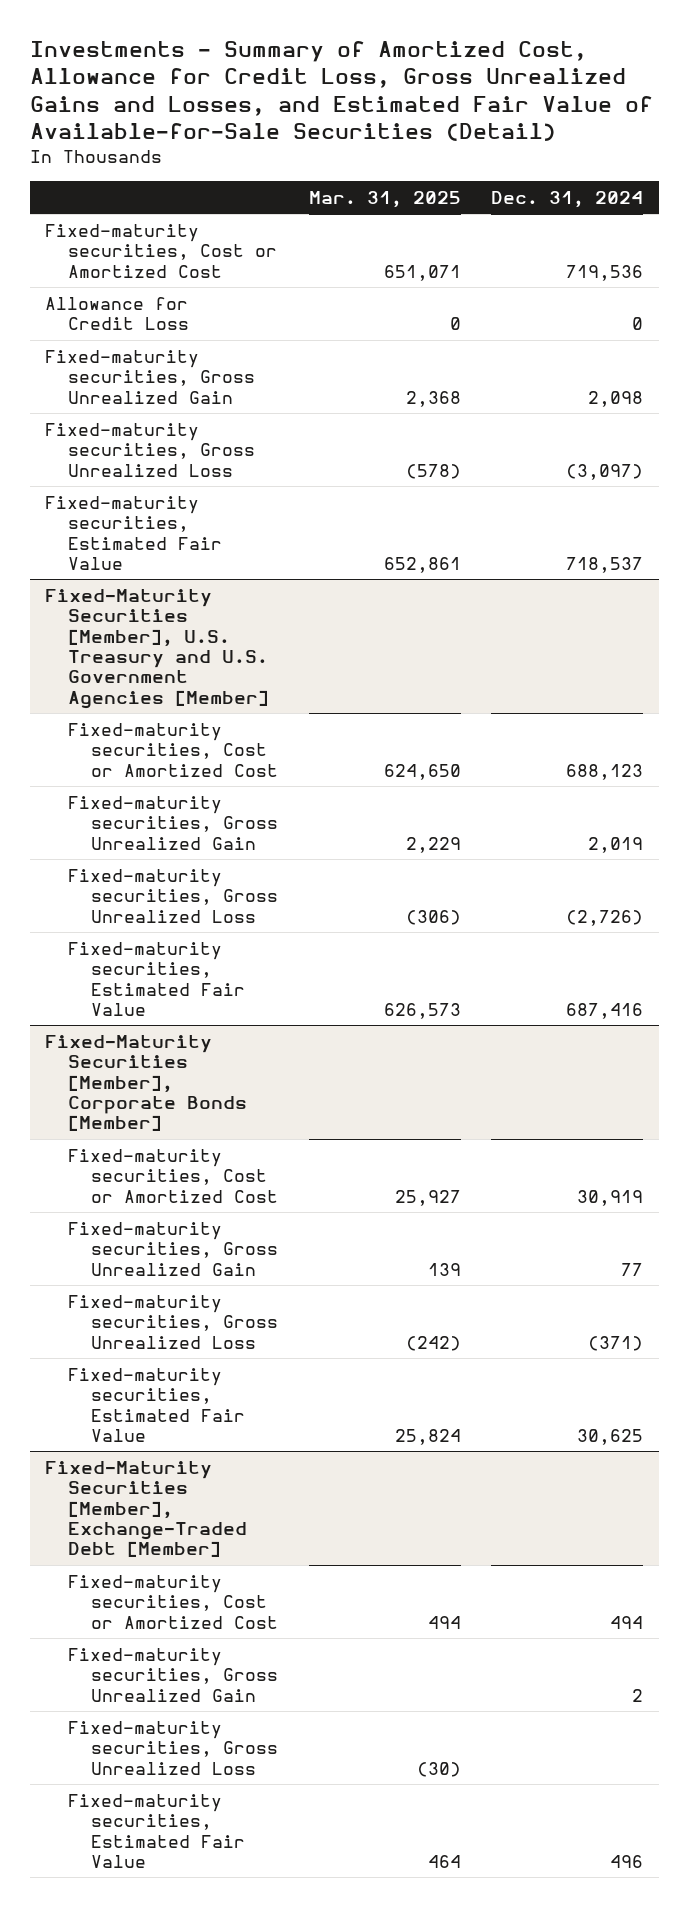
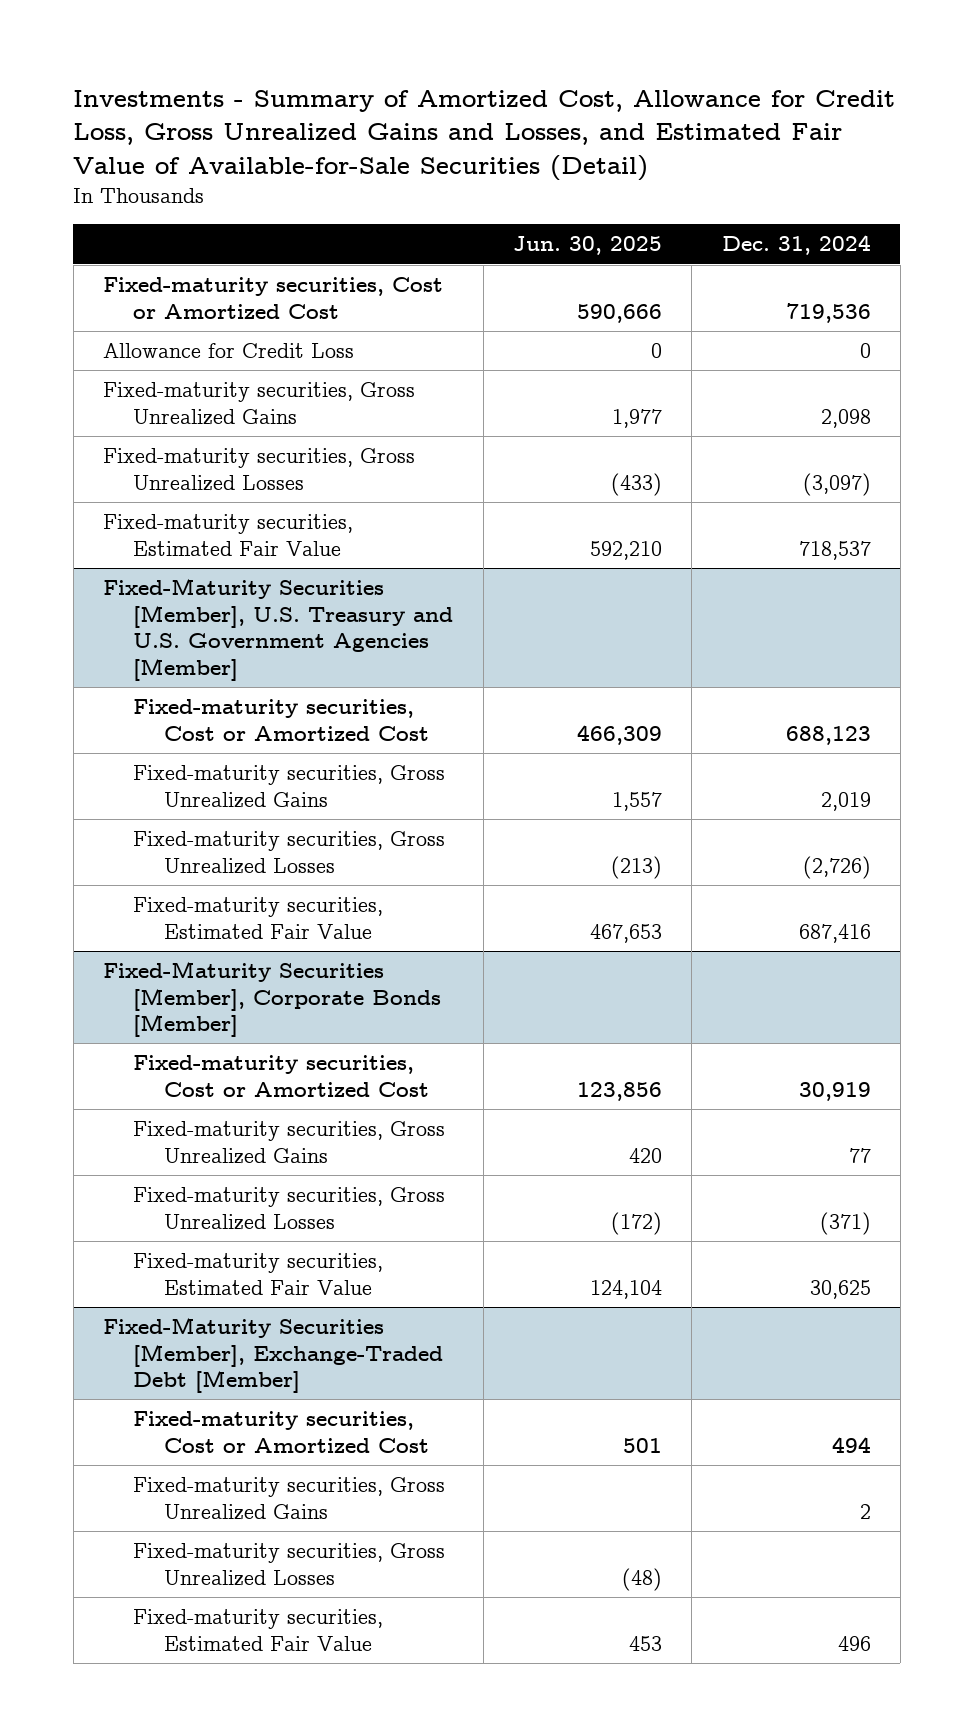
- | Mar. 31, 2025 | Dec. 31, 2024
+ | Jun. 30, 2025 | Dec. 31, 2024
- Fixed-maturity securities, Gross Unrealized Gain | 2,368 | 2,098
- Fixed-maturity securities, Gross Unrealized Loss | (578) | (3,097)
+ Fixed-maturity securities, Gross Unrealized Gains | 1,977 | 2,098
+ Fixed-maturity securities, Gross Unrealized Losses | (433) | (3,097)
@ Fixed-Maturity Securities [Member], U.S. Treasury and U.S. Government Agencies [Member]
- Fixed-maturity securities, Gross Unrealized Gain | 2,229 | 2,019
- Fixed-maturity securities, Gross Unrealized Loss | (306) | (2,726)
+ Fixed-maturity securities, Gross Unrealized Gains | 1,557 | 2,019
+ Fixed-maturity securities, Gross Unrealized Losses | (213) | (2,726)
@ Fixed-Maturity Securities [Member], Corporate Bonds [Member]
- Fixed-maturity securities, Gross Unrealized Gain | 139 | 77
- Fixed-maturity securities, Gross Unrealized Loss | (242) | (371)
+ Fixed-maturity securities, Gross Unrealized Gains | 420 | 77
+ Fixed-maturity securities, Gross Unrealized Losses | (172) | (371)
@ Fixed-Maturity Securities [Member], Exchange-Traded Debt [Member]
- Fixed-maturity securities, Gross Unrealized Gain | | 2
- Fixed-maturity securities, Gross Unrealized Loss | (30) |
+ Fixed-maturity securities, Gross Unrealized Gains | | 2
+ Fixed-maturity securities, Gross Unrealized Losses | (48) |

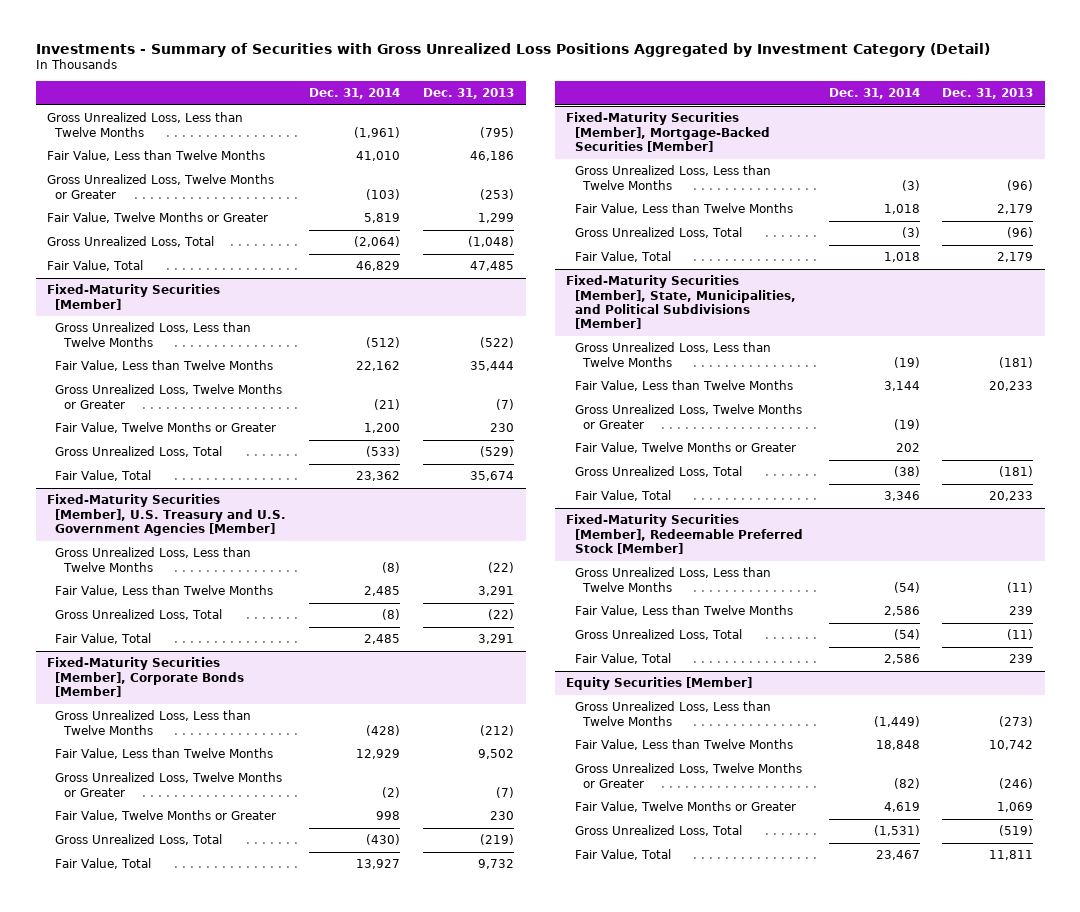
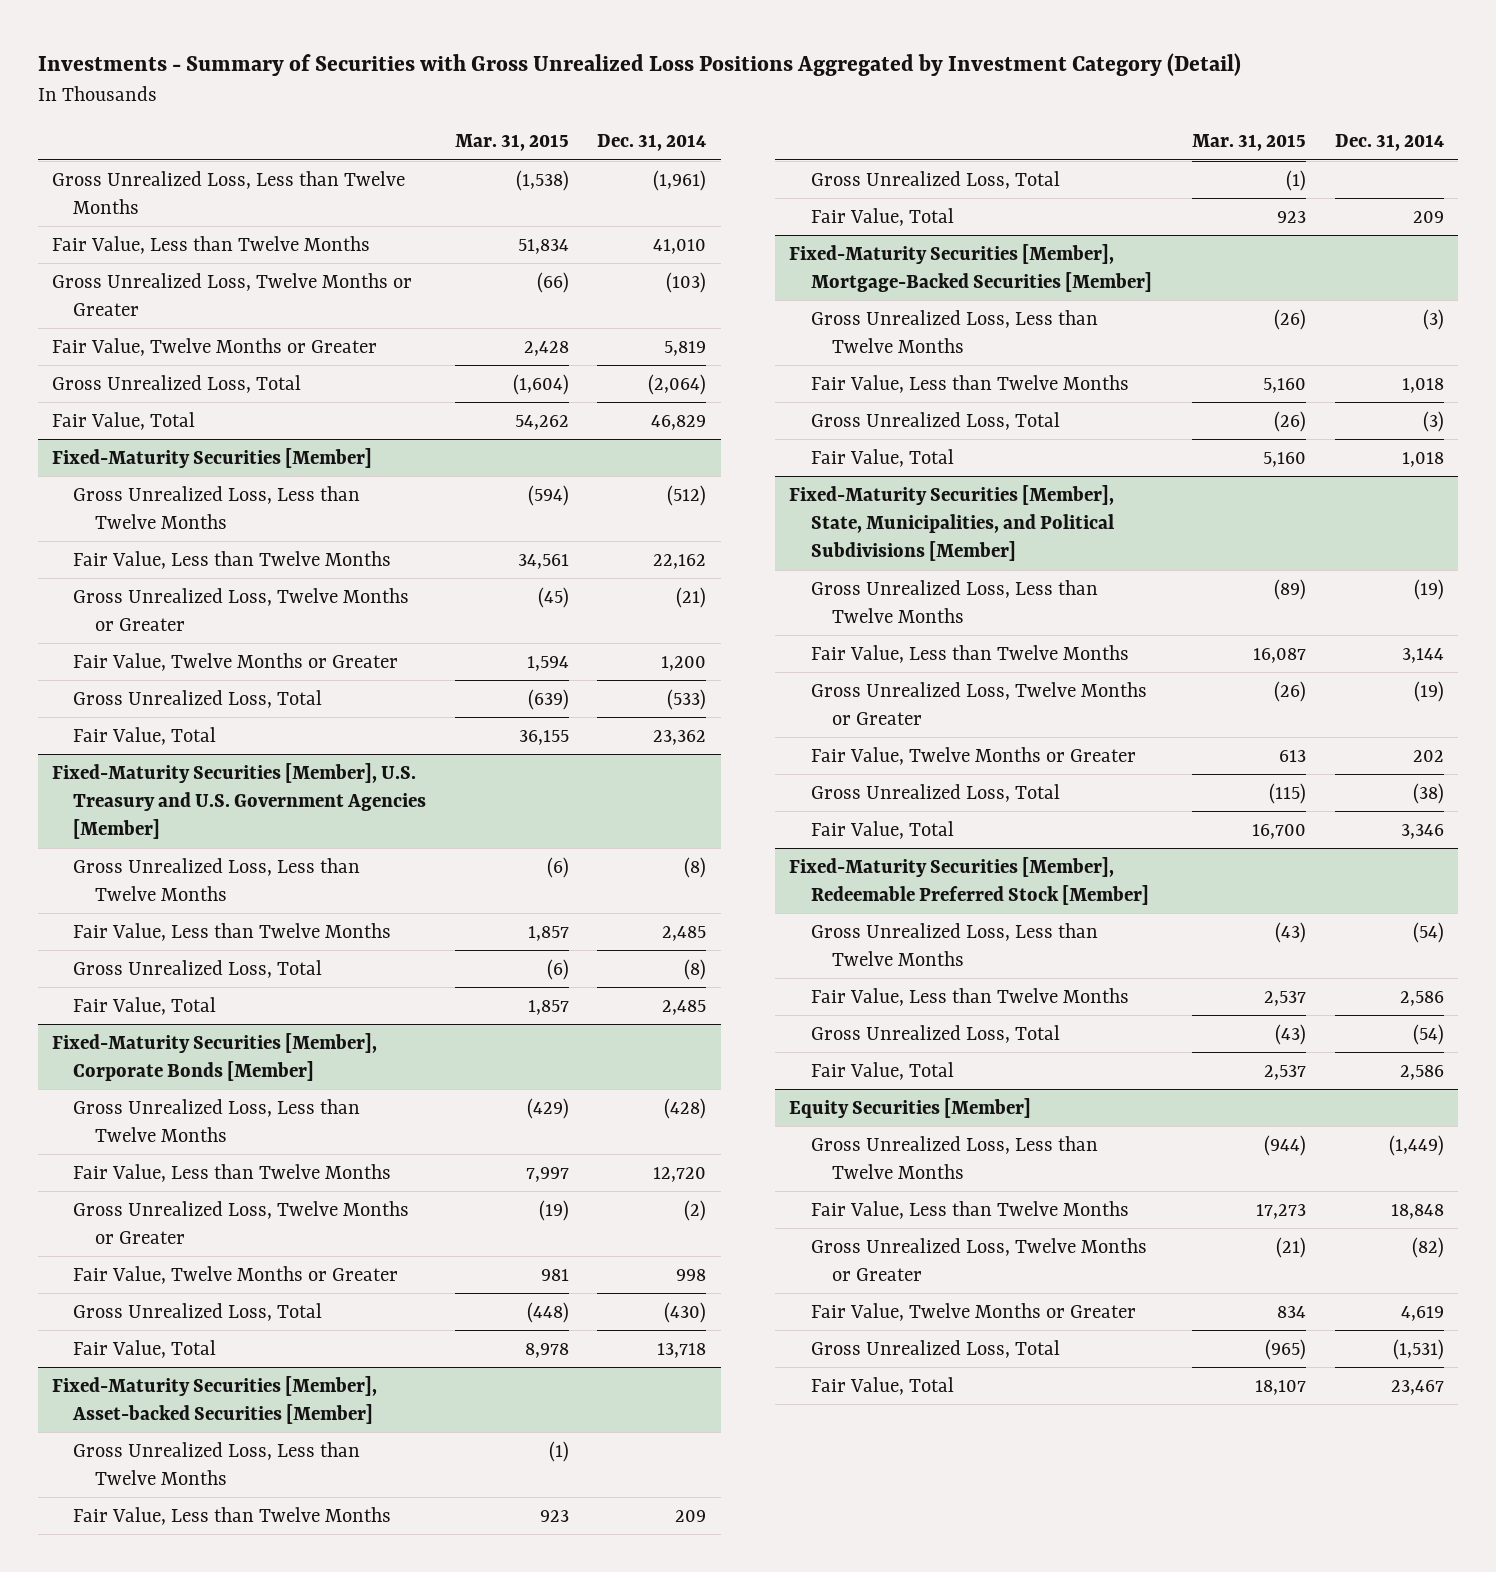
- | Dec. 31, 2014 | Dec. 31, 2013
+ | Mar. 31, 2015 | Dec. 31, 2014
@ Fixed-Maturity Securities [Member], Corporate Bonds [Member]
- Fair Value, Less than Twelve Months | 12,929 | 9,502
+ Fair Value, Less than Twelve Months | 7,997 | 12,720
- Fair Value, Total | 13,927 | 9,732
+ Fair Value, Total | 8,978 | 13,718
+ Fixed-Maturity Securities [Member], Asset-backed Securities [Member]
+ Gross Unrealized Loss, Less than Twelve Months | (1) |
+ Fair Value, Less than Twelve Months | 923 | 209
+ Gross Unrealized Loss, Total | (1) |
+ Fair Value, Total | 923 | 209

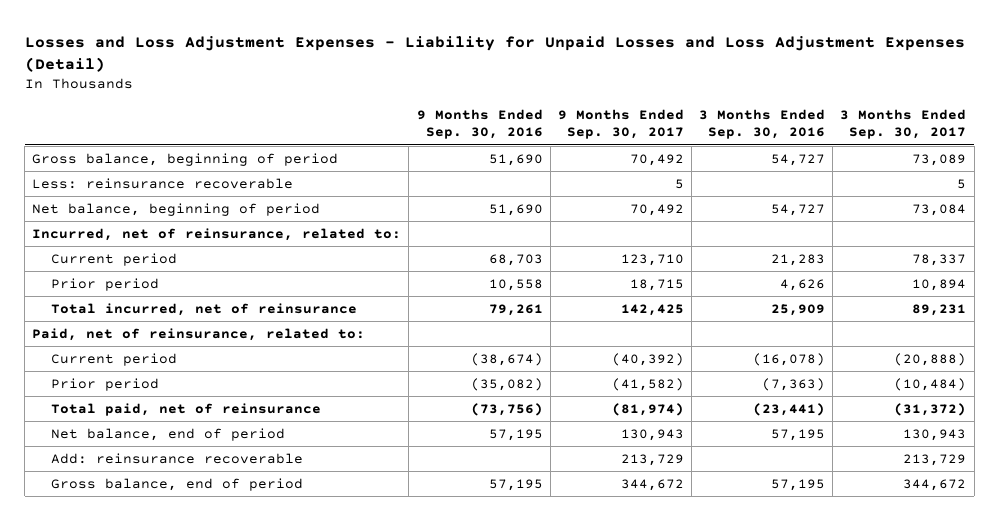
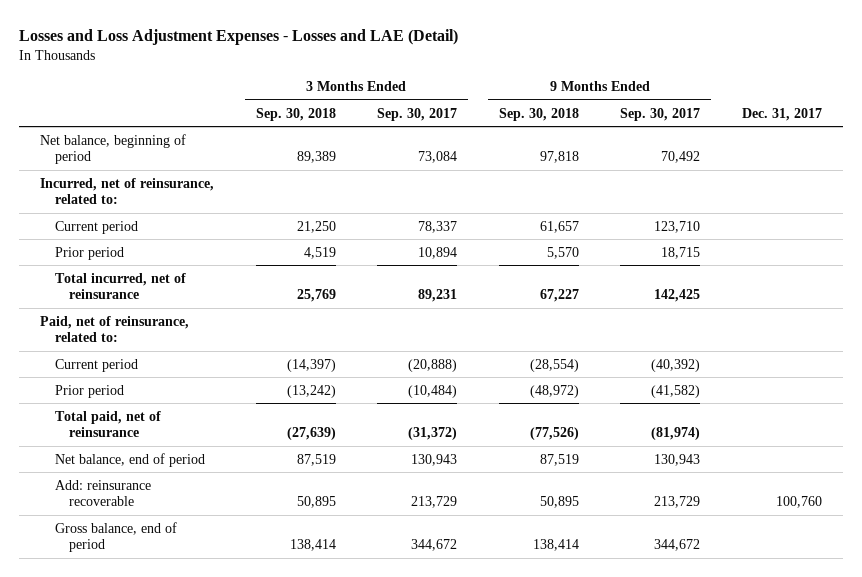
- Losses and Loss Adjustment Expenses - Liability for Unpaid Losses and Loss Adjustment Expenses (Detail)
+ Losses and Loss Adjustment Expenses - Losses and LAE (Detail)
- | 9 Months Ended Sep. 30, 2016 | 9 Months Ended Sep. 30, 2017 | 3 Months Ended Sep. 30, 2016 | 3 Months Ended Sep. 30, 2017
+ | 3 Months Ended Sep. 30, 2018 | 3 Months Ended Sep. 30, 2017 | 9 Months Ended Sep. 30, 2018 | 9 Months Ended Sep. 30, 2017 | Dec. 31, 2017
- Gross balance, beginning of period | 51,690 | 70,492 | 54,727 | 73,089
- Less: reinsurance recoverable | | 5 | | 5

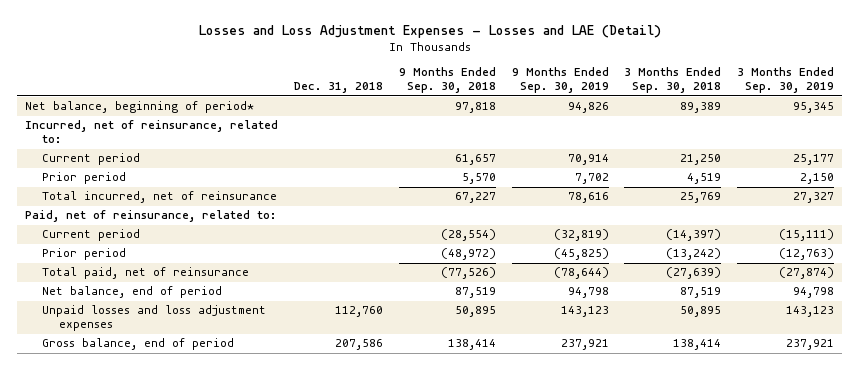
- | 3 Months Ended Sep. 30, 2018 | 3 Months Ended Sep. 30, 2017 | 9 Months Ended Sep. 30, 2018 | 9 Months Ended Sep. 30, 2017 | Dec. 31, 2017
+ | Dec. 31, 2018 | 9 Months Ended Sep. 30, 2018 | 9 Months Ended Sep. 30, 2019 | 3 Months Ended Sep. 30, 2018 | 3 Months Ended Sep. 30, 2019
- Net balance, beginning of period | 89,389 | 73,084 | 97,818 | 70,492 |
+ Net balance, beginning of period* | | 97,818 | 94,826 | 89,389 | 95,345
- Add: reinsurance recoverable | 50,895 | 213,729 | 50,895 | 213,729 | 100,760
+ Unpaid losses and loss adjustment expenses | 112,760 | 50,895 | 143,123 | 50,895 | 143,123

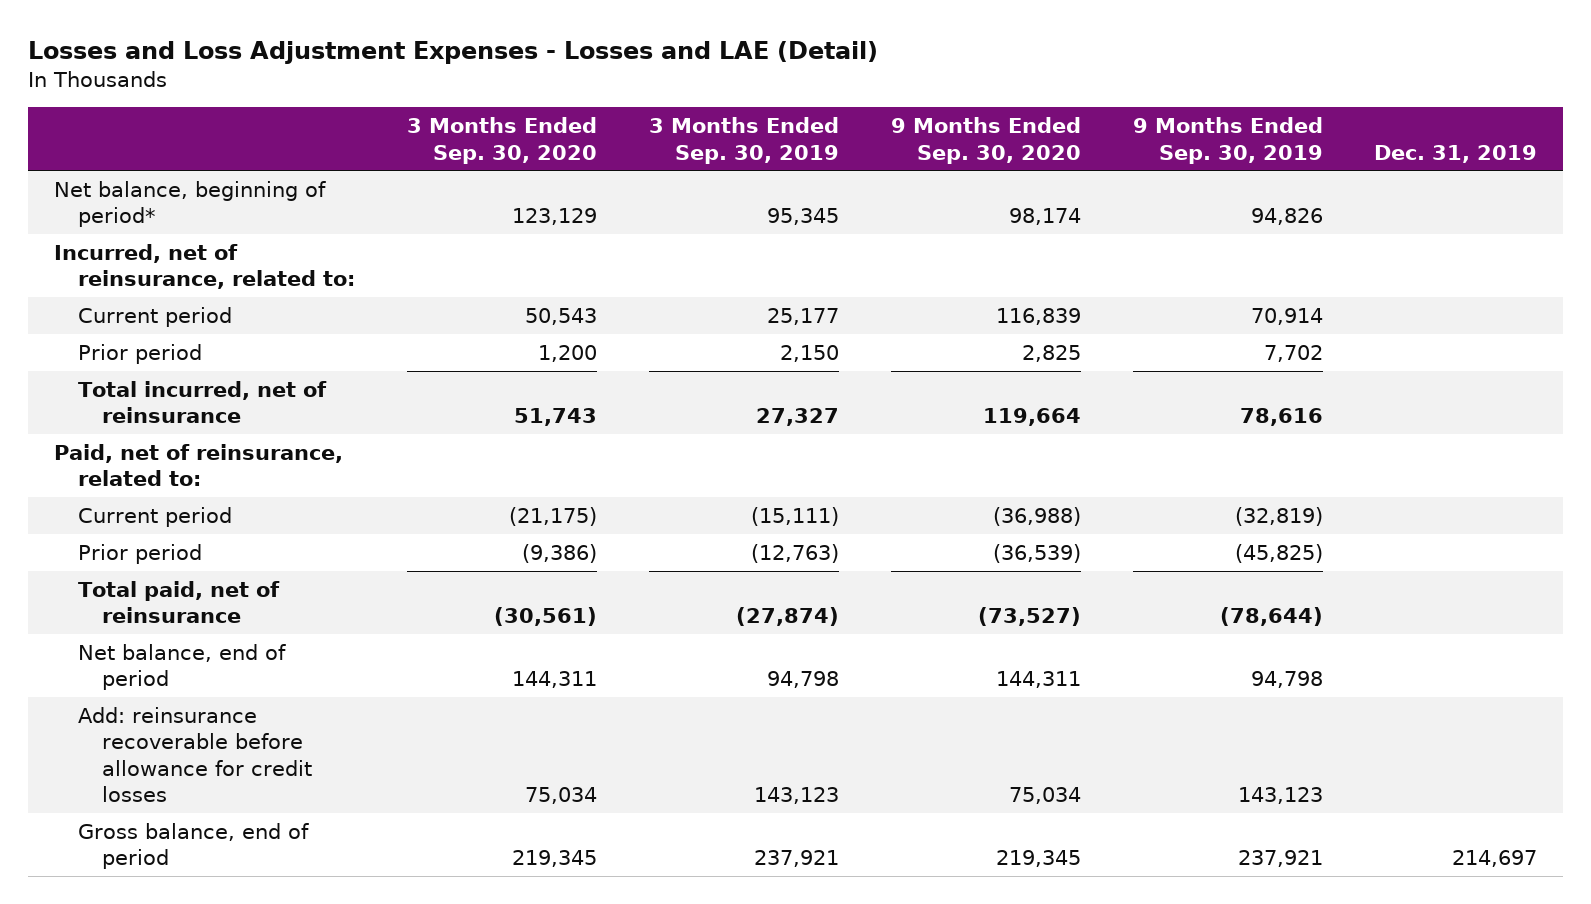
- | Dec. 31, 2018 | 9 Months Ended Sep. 30, 2018 | 9 Months Ended Sep. 30, 2019 | 3 Months Ended Sep. 30, 2018 | 3 Months Ended Sep. 30, 2019
+ | 3 Months Ended Sep. 30, 2020 | 3 Months Ended Sep. 30, 2019 | 9 Months Ended Sep. 30, 2020 | 9 Months Ended Sep. 30, 2019 | Dec. 31, 2019
- Unpaid losses and loss adjustment expenses | 112,760 | 50,895 | 143,123 | 50,895 | 143,123
+ Add: reinsurance recoverable before allowance for credit losses | 75,034 | 143,123 | 75,034 | 143,123 |

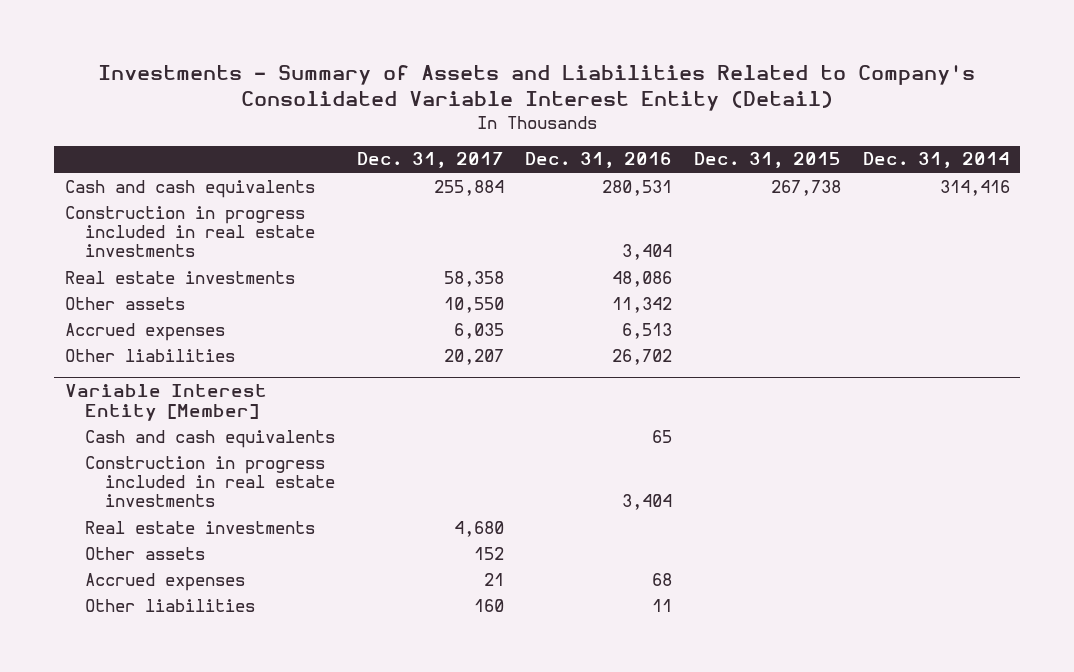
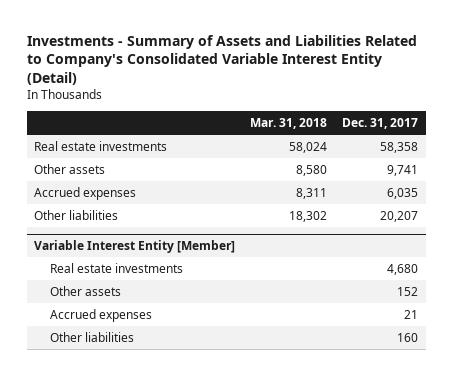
- | Dec. 31, 2017 | Dec. 31, 2016 | Dec. 31, 2015 | Dec. 31, 2014
+ | Mar. 31, 2018 | Dec. 31, 2017
- Cash and cash equivalents | 255,884 | 280,531 | 267,738 | 314,416
- Construction in progress included in real estate investments | | 3,404 | |
- Other assets | 10,550 | 11,342 | |
+ Other assets | 8,580 | 9,741
@ Variable Interest Entity [Member]
- Cash and cash equivalents | | 65 | |
- Construction in progress included in real estate investments | | 3,404 | |

